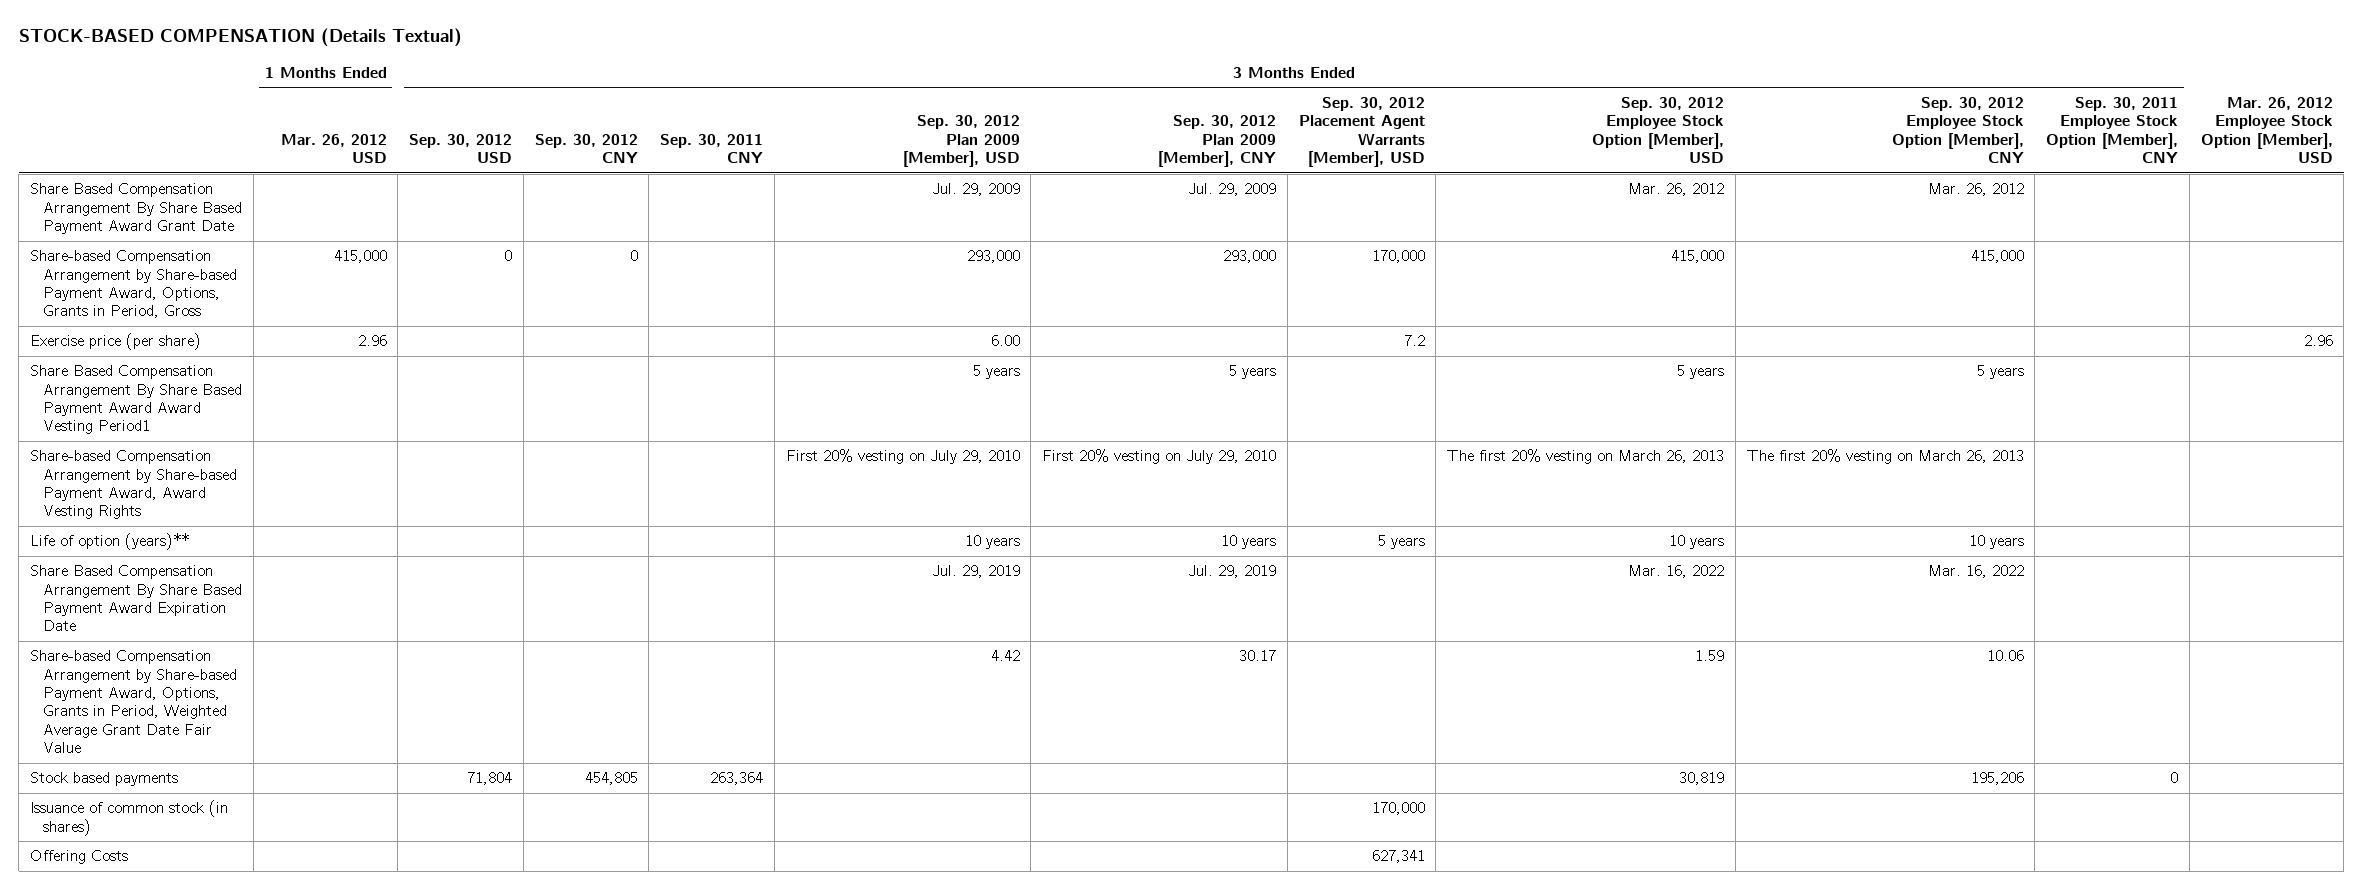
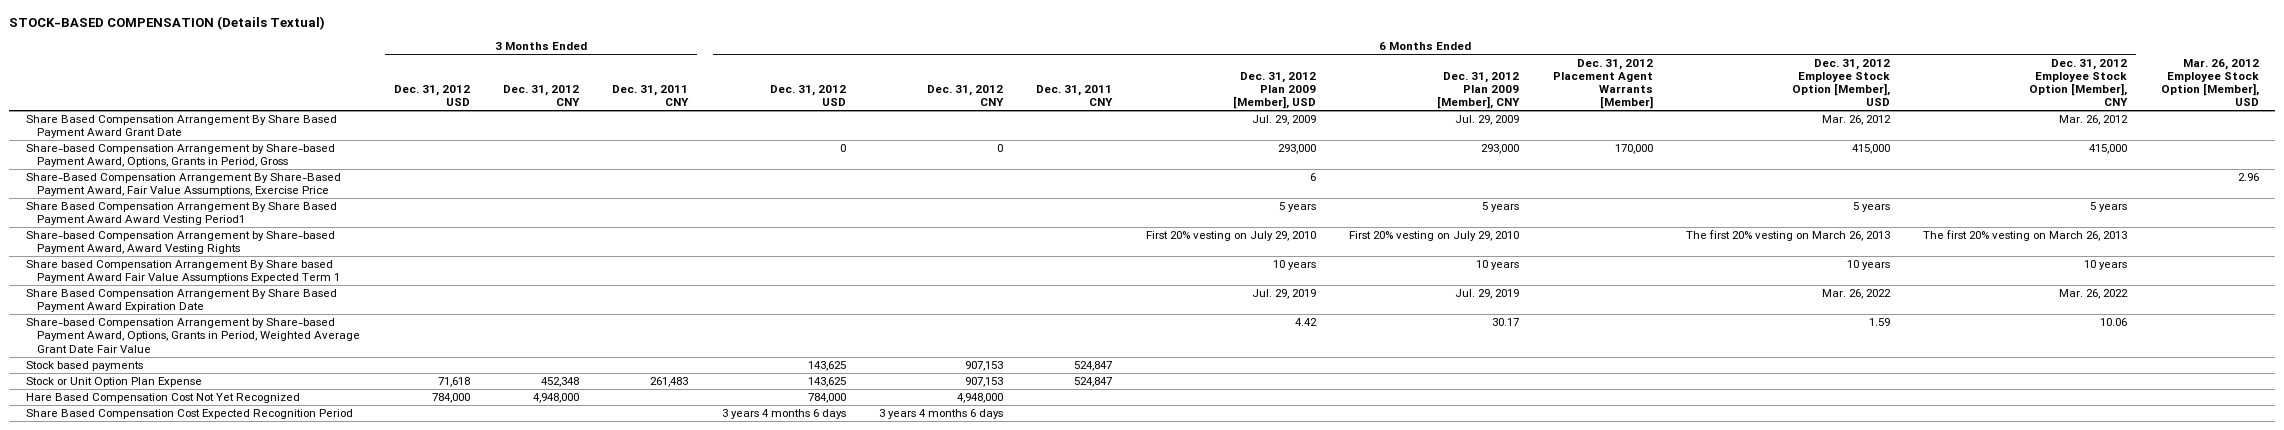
- | 1 Months Ended Mar. 26, 2012 USD | 3 Months Ended Sep. 30, 2012 USD | 3 Months Ended Sep. 30, 2012 CNY | 3 Months Ended Sep. 30, 2011 CNY | 3 Months Ended Sep. 30, 2012 Plan 2009 [Member], USD | 3 Months Ended Sep. 30, 2012 Plan 2009 [Member], CNY | 3 Months Ended Sep. 30, 2012 Placement Agent Warrants [Member], USD | 3 Months Ended Sep. 30, 2012 Employee Stock Option [Member], USD | 3 Months Ended Sep. 30, 2012 Employee Stock Option [Member], CNY | 3 Months Ended Sep. 30, 2011 Employee Stock Option [Member], CNY | Mar. 26, 2012 Employee Stock Option [Member], USD
+ | 3 Months Ended Dec. 31, 2012 USD | 3 Months Ended Dec. 31, 2012 CNY | 3 Months Ended Dec. 31, 2011 CNY | 6 Months Ended Dec. 31, 2012 USD | 6 Months Ended Dec. 31, 2012 CNY | 6 Months Ended Dec. 31, 2011 CNY | 6 Months Ended Dec. 31, 2012 Plan 2009 [Member], USD | 6 Months Ended Dec. 31, 2012 Plan 2009 [Member], CNY | 6 Months Ended Dec. 31, 2012 Placement Agent Warrants [Member] | 6 Months Ended Dec. 31, 2012 Employee Stock Option [Member], USD | 6 Months Ended Dec. 31, 2012 Employee Stock Option [Member], CNY | Mar. 26, 2012 Employee Stock Option [Member], USD
- Exercise price (per share) | 2.96 | | | | 6.00 | | 7.2 | | | | 2.96
+ Share-Based Compensation Arrangement By Share-Based Payment Award, Fair Value Assumptions, Exercise Price | | | | | | | 6 | | | | | 2.96
- Life of option (years)** | | | | | 10 years | 10 years | 5 years | 10 years | 10 years | |
+ Share based Compensation Arrangement By Share based Payment Award Fair Value Assumptions Expected Term 1 | | | | | | | 10 years | 10 years | | 10 years | 10 years |
- Issuance of common stock (in shares) | | | | | | | 170,000 | | | |
- Offering Costs | | | | | | | 627,341 | | | |
+ Stock or Unit Option Plan Expense | 71,618 | 452,348 | 261,483 | 143,625 | 907,153 | 524,847 | | | | | |
+ Hare Based Compensation Cost Not Yet Recognized | 784,000 | 4,948,000 | | 784,000 | 4,948,000 | | | | | | |
+ Share Based Compensation Cost Expected Recognition Period | | | | 3 years 4 months 6 days | 3 years 4 months 6 days | | | | | | |

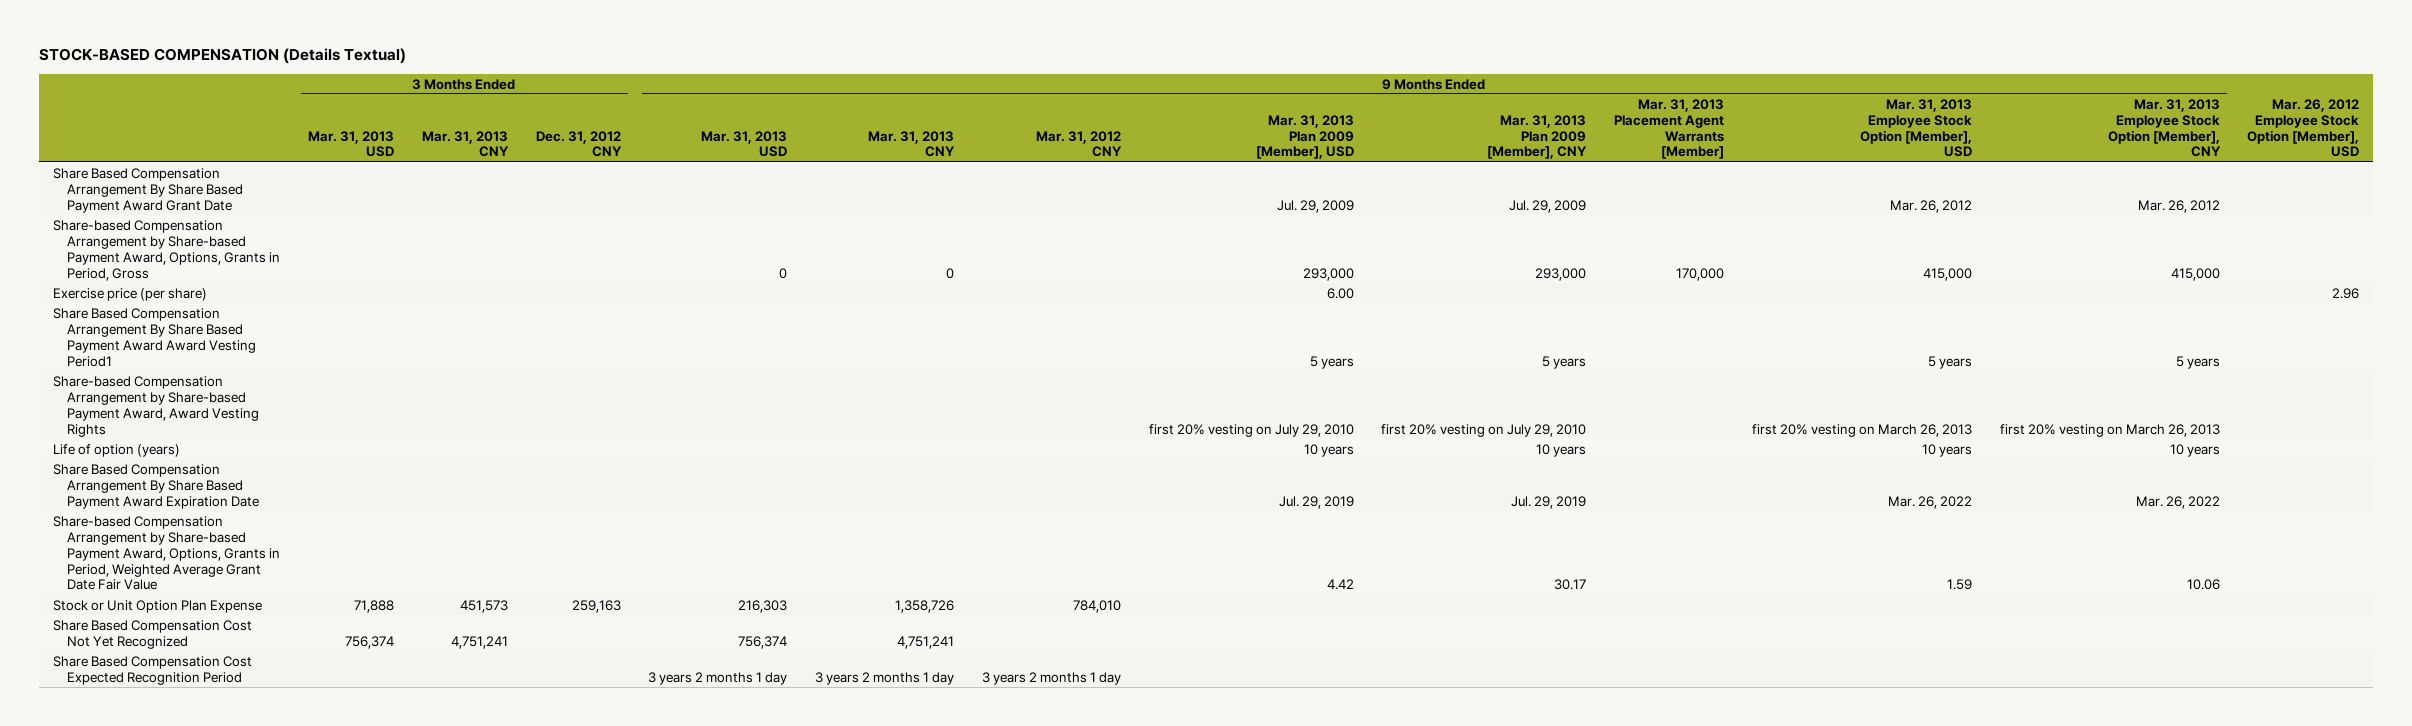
- | 3 Months Ended Dec. 31, 2012 USD | 3 Months Ended Dec. 31, 2012 CNY | 3 Months Ended Dec. 31, 2011 CNY | 6 Months Ended Dec. 31, 2012 USD | 6 Months Ended Dec. 31, 2012 CNY | 6 Months Ended Dec. 31, 2011 CNY | 6 Months Ended Dec. 31, 2012 Plan 2009 [Member], USD | 6 Months Ended Dec. 31, 2012 Plan 2009 [Member], CNY | 6 Months Ended Dec. 31, 2012 Placement Agent Warrants [Member] | 6 Months Ended Dec. 31, 2012 Employee Stock Option [Member], USD | 6 Months Ended Dec. 31, 2012 Employee Stock Option [Member], CNY | Mar. 26, 2012 Employee Stock Option [Member], USD
+ | 3 Months Ended Mar. 31, 2013 USD | 3 Months Ended Mar. 31, 2013 CNY | 3 Months Ended Dec. 31, 2012 CNY | 9 Months Ended Mar. 31, 2013 USD | 9 Months Ended Mar. 31, 2013 CNY | 9 Months Ended Mar. 31, 2012 CNY | 9 Months Ended Mar. 31, 2013 Plan 2009 [Member], USD | 9 Months Ended Mar. 31, 2013 Plan 2009 [Member], CNY | 9 Months Ended Mar. 31, 2013 Placement Agent Warrants [Member] | 9 Months Ended Mar. 31, 2013 Employee Stock Option [Member], USD | 9 Months Ended Mar. 31, 2013 Employee Stock Option [Member], CNY | Mar. 26, 2012 Employee Stock Option [Member], USD
- Share-Based Compensation Arrangement By Share-Based Payment Award, Fair Value Assumptions, Exercise Price | | | | | | | 6 | | | | | 2.96
+ Exercise price (per share) | | | | | | | 6.00 | | | | | 2.96
- Share based Compensation Arrangement By Share based Payment Award Fair Value Assumptions Expected Term 1 | | | | | | | 10 years | 10 years | | 10 years | 10 years |
+ Life of option (years) | | | | | | | 10 years | 10 years | | 10 years | 10 years |
- Stock based payments | | | | 143,625 | 907,153 | 524,847 | | | | | |
- Stock or Unit Option Plan Expense | 71,618 | 452,348 | 261,483 | 143,625 | 907,153 | 524,847 | | | | | |
- Hare Based Compensation Cost Not Yet Recognized | 784,000 | 4,948,000 | | 784,000 | 4,948,000 | | | | | | |
+ Stock or Unit Option Plan Expense | 71,888 | 451,573 | 259,163 | 216,303 | 1,358,726 | 784,010 | | | | | |
+ Share Based Compensation Cost Not Yet Recognized | 756,374 | 4,751,241 | | 756,374 | 4,751,241 | | | | | | |

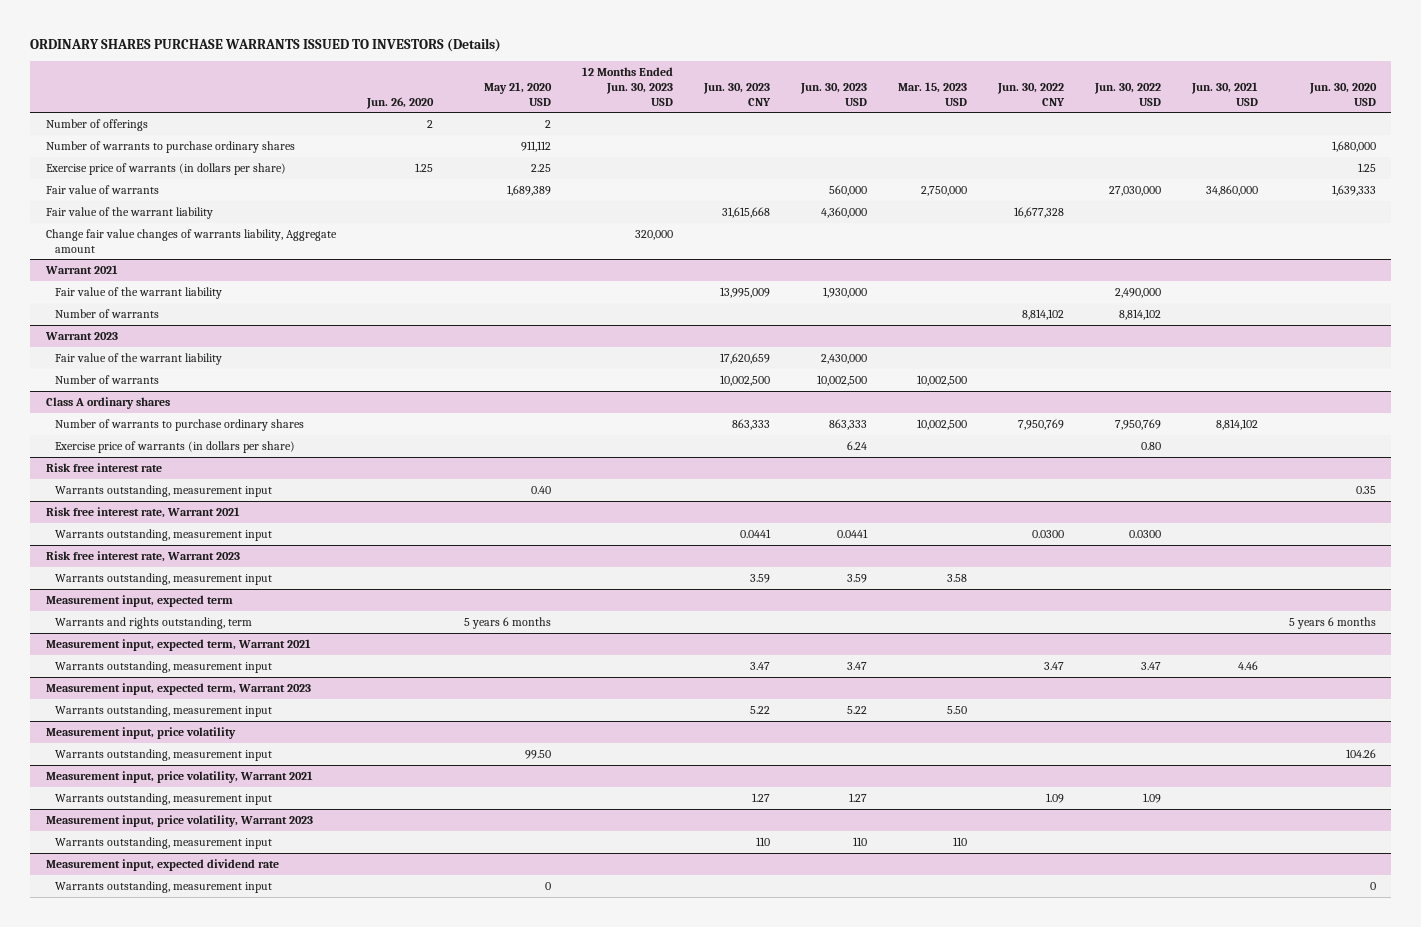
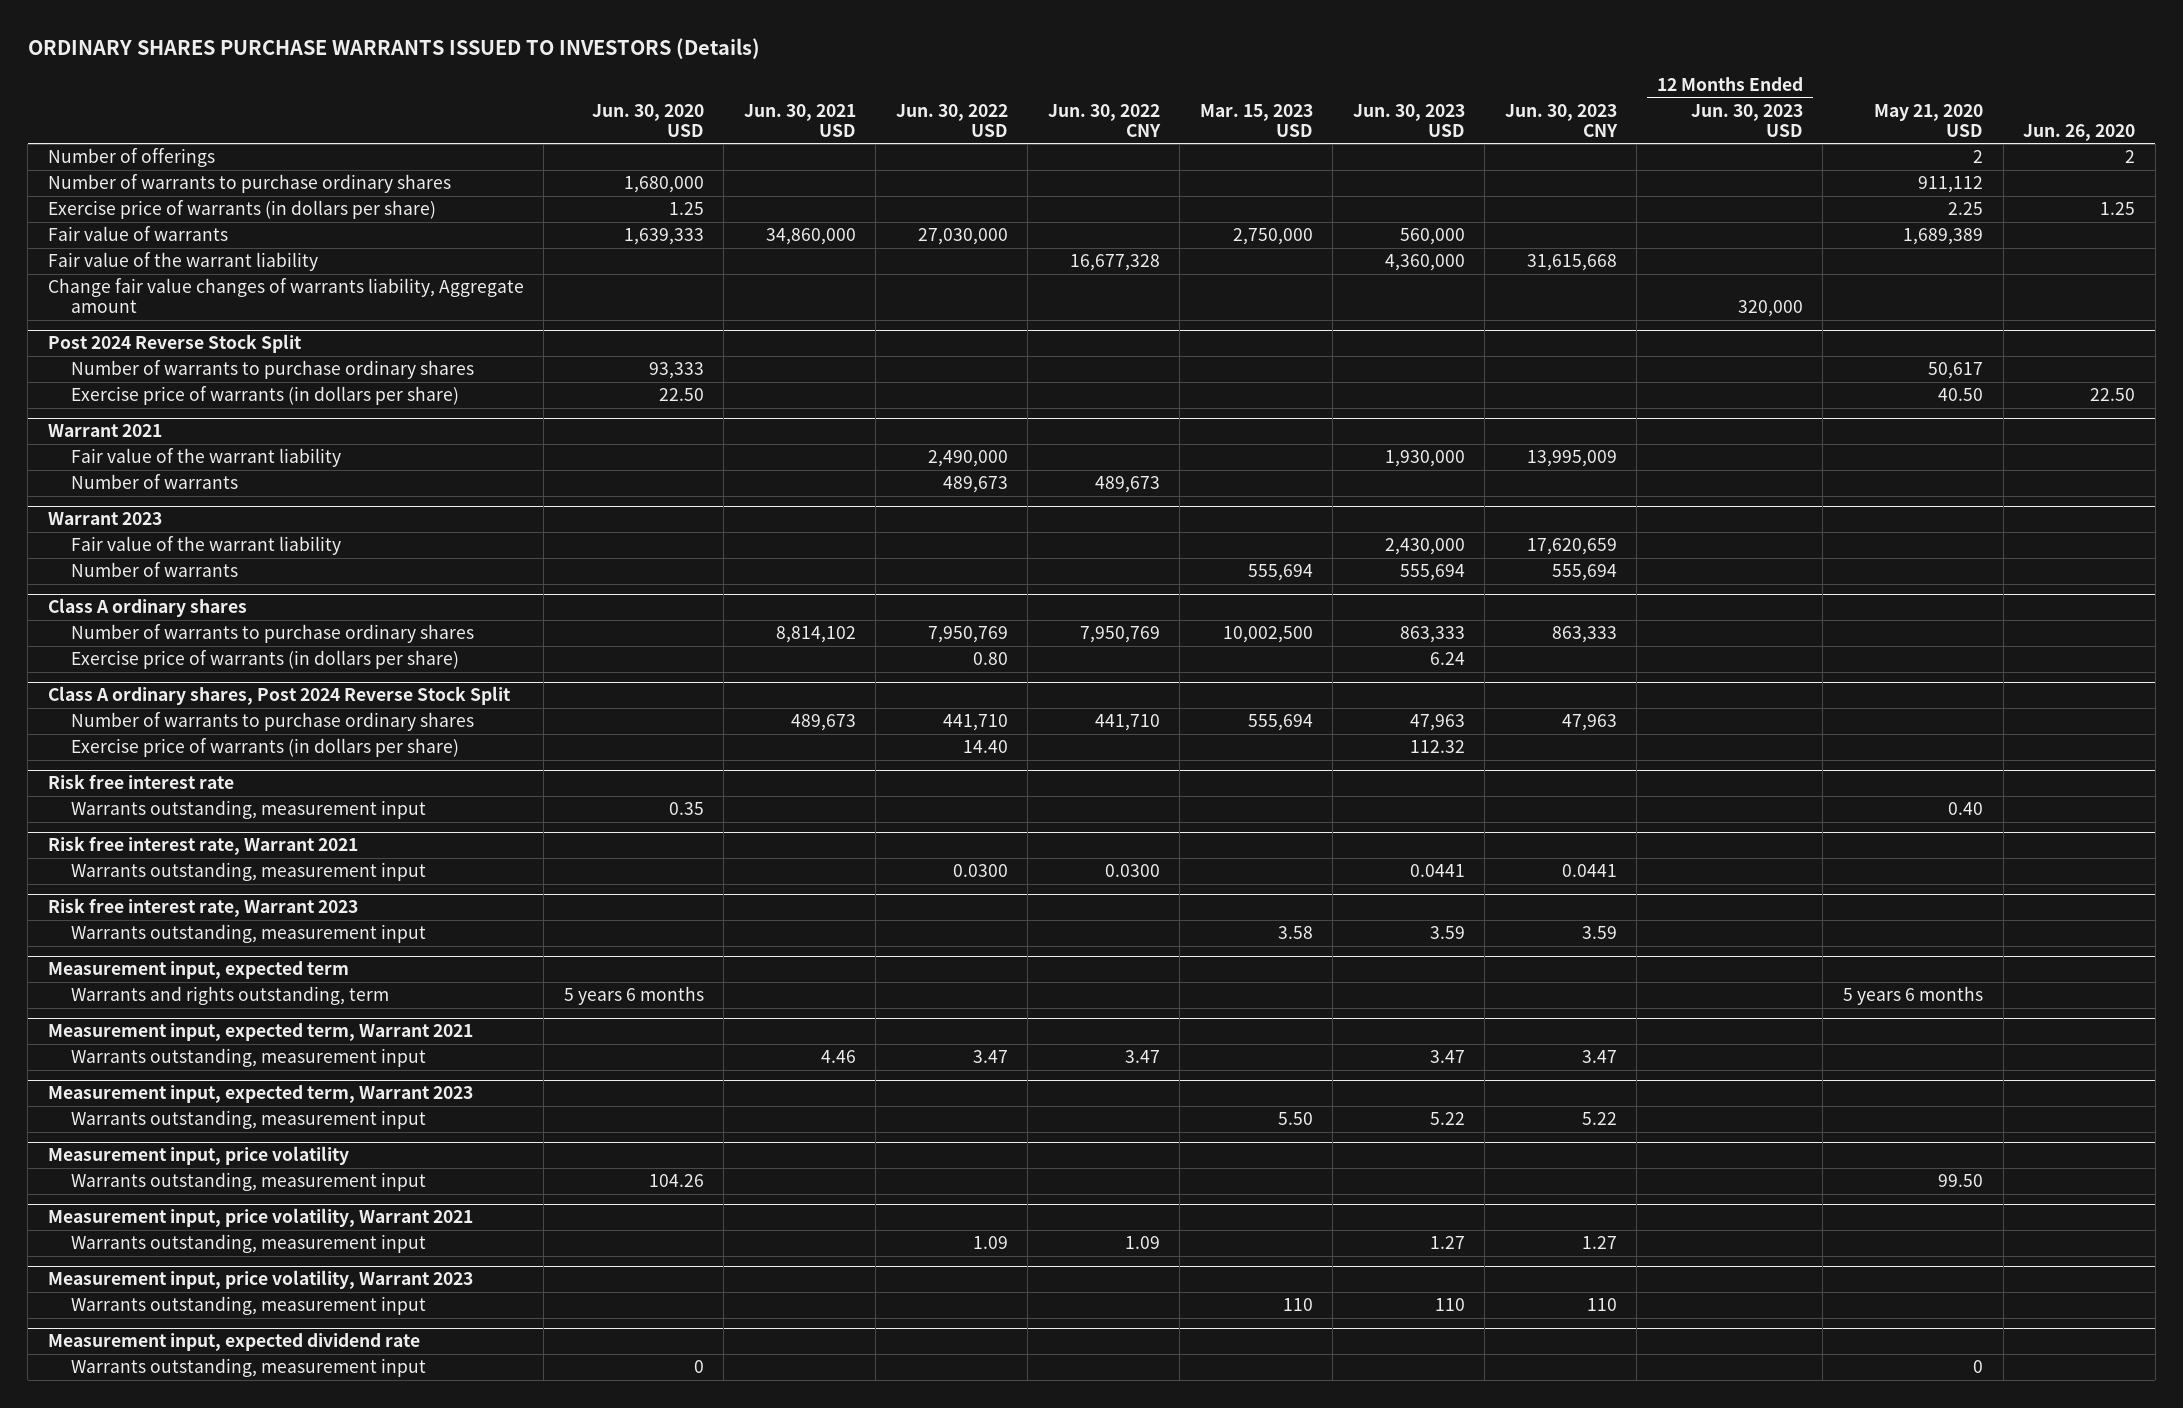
- | Jun. 26, 2020 | May 21, 2020 USD | 12 Months Ended Jun. 30, 2023 USD | Jun. 30, 2023 CNY | Jun. 30, 2023 USD | Mar. 15, 2023 USD | Jun. 30, 2022 CNY | Jun. 30, 2022 USD | Jun. 30, 2021 USD | Jun. 30, 2020 USD
+ | Jun. 30, 2020 USD | Jun. 30, 2021 USD | Jun. 30, 2022 USD | Jun. 30, 2022 CNY | Mar. 15, 2023 USD | Jun. 30, 2023 USD | Jun. 30, 2023 CNY | 12 Months Ended Jun. 30, 2023 USD | May 21, 2020 USD | Jun. 26, 2020
+ Post 2024 Reverse Stock Split
+ Number of warrants to purchase ordinary shares | 93,333 | | | | | | | | 50,617 |
+ Exercise price of warrants (in dollars per share) | 22.50 | | | | | | | | 40.50 | 22.50
@ Warrant 2021
- Number of warrants | | | | | | | 8,814,102 | 8,814,102 | |
+ Number of warrants | | | 489,673 | 489,673 | | | | | |
@ Warrant 2023
- Number of warrants | | | | 10,002,500 | 10,002,500 | 10,002,500 | | | |
+ Number of warrants | | | | | 555,694 | 555,694 | 555,694 | | |
+ Class A ordinary shares, Post 2024 Reverse Stock Split
+ Number of warrants to purchase ordinary shares | | 489,673 | 441,710 | 441,710 | 555,694 | 47,963 | 47,963 | | |
+ Exercise price of warrants (in dollars per share) | | | 14.40 | | | 112.32 | | | |

